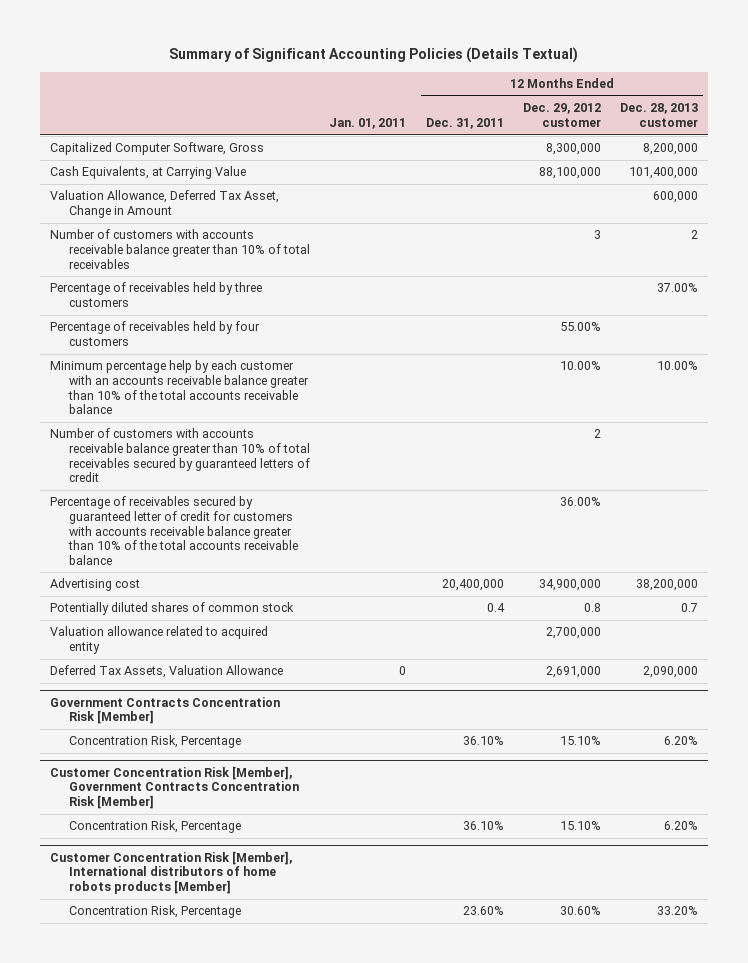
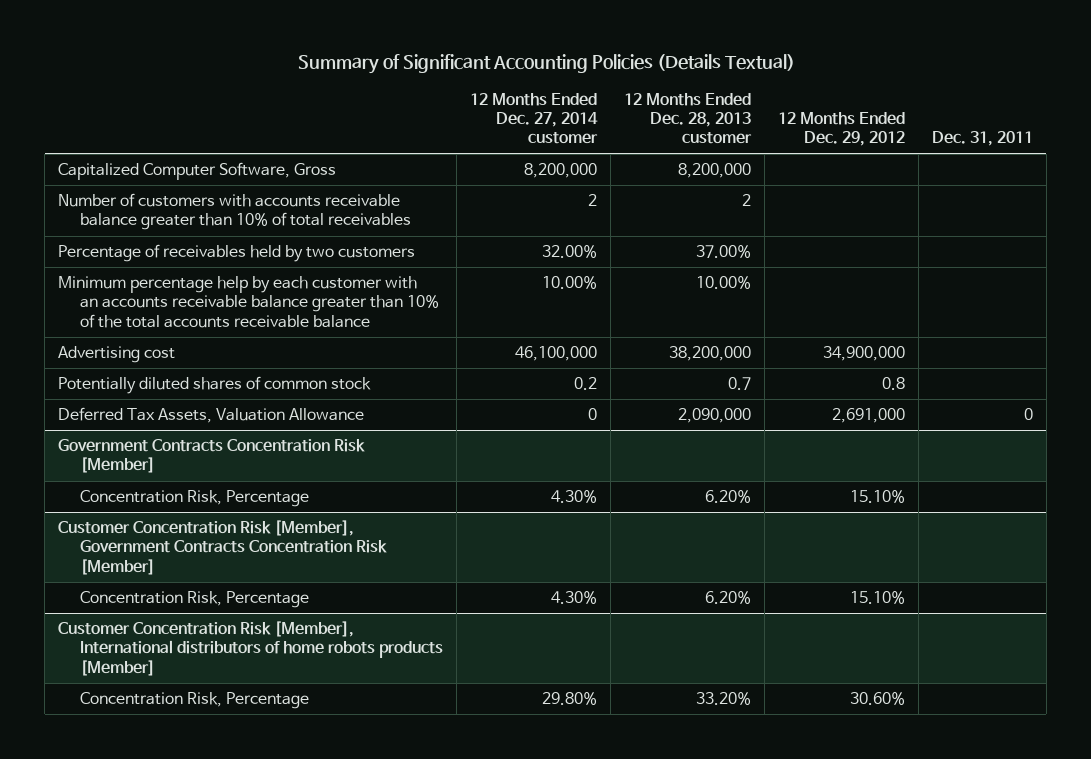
- | Jan. 01, 2011 | 12 Months Ended Dec. 31, 2011 | 12 Months Ended Dec. 29, 2012 customer | 12 Months Ended Dec. 28, 2013 customer
+ | 12 Months Ended Dec. 27, 2014 customer | 12 Months Ended Dec. 28, 2013 customer | 12 Months Ended Dec. 29, 2012 | Dec. 31, 2011
- Cash Equivalents, at Carrying Value | | | 88,100,000 | 101,400,000
- Valuation Allowance, Deferred Tax Asset, Change in Amount | | | | 600,000
- Percentage of receivables held by three customers | | | | 37.00%
- Percentage of receivables held by four customers | | | 55.00% |
+ Percentage of receivables held by two customers | 32.00% | 37.00% | |
- Number of customers with accounts receivable balance greater than 10% of total receivables secured by guaranteed letters of credit | | | 2 |
- Percentage of receivables secured by guaranteed letter of credit for customers with accounts receivable balance greater than 10% of the total accounts receivable balance | | | 36.00% |
- Valuation allowance related to acquired entity | | | 2,700,000 |

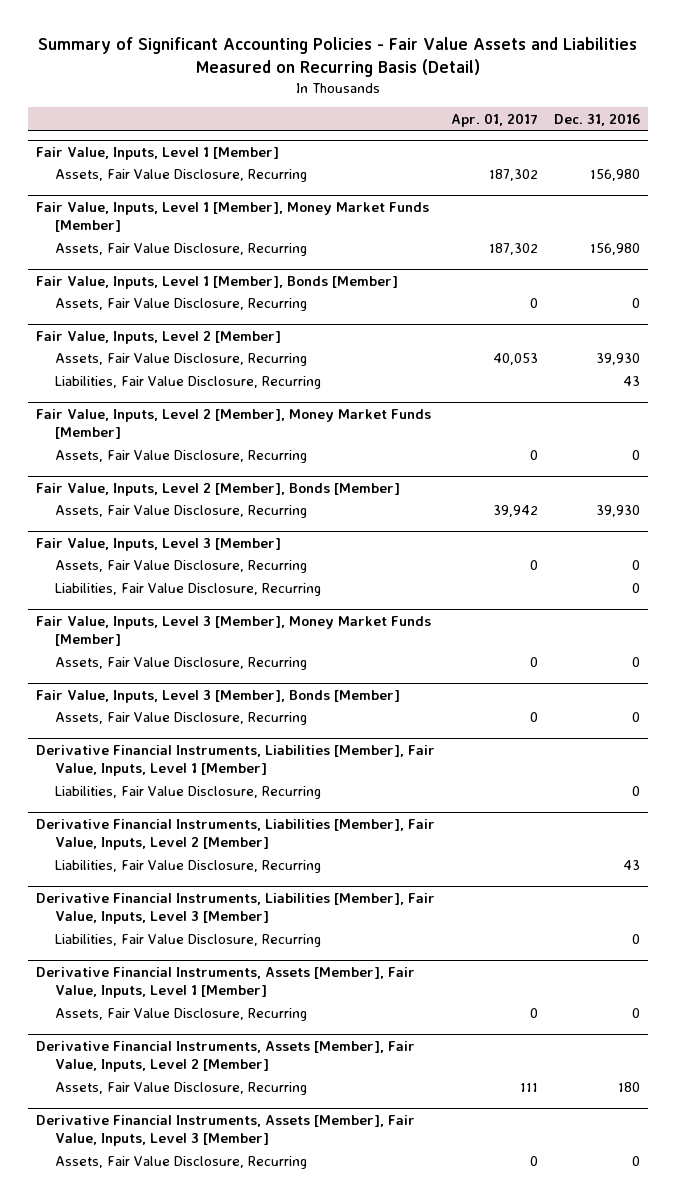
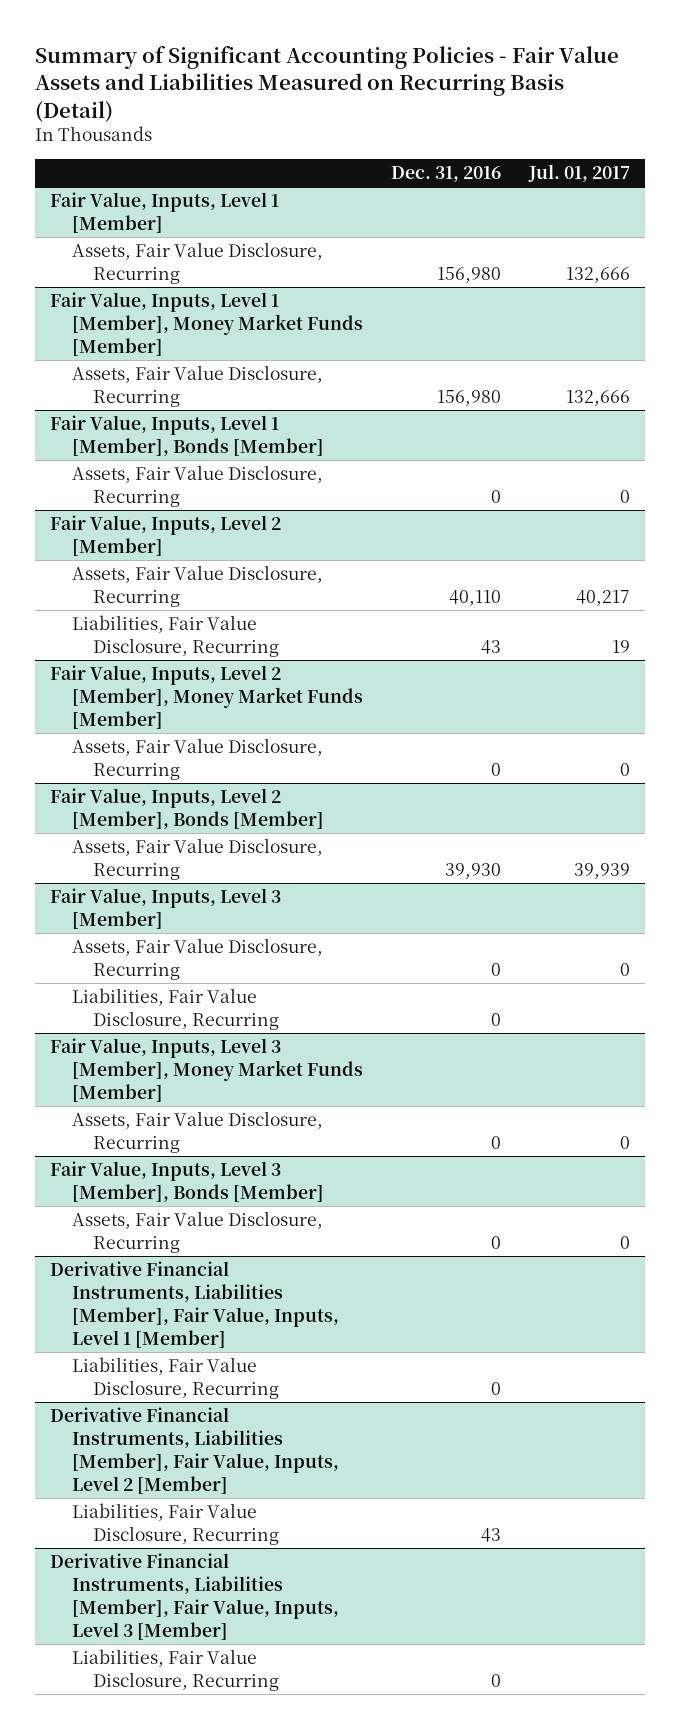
- | Apr. 01, 2017 | Dec. 31, 2016
+ | Dec. 31, 2016 | Jul. 01, 2017
@ Fair Value, Inputs, Level 2 [Member]
- Assets, Fair Value Disclosure, Recurring | 40,053 | 39,930
+ Assets, Fair Value Disclosure, Recurring | 40,110 | 40,217
- Derivative Financial Instruments, Assets [Member], Fair Value, Inputs, Level 1 [Member]
- Assets, Fair Value Disclosure, Recurring | 0 | 0
- Derivative Financial Instruments, Assets [Member], Fair Value, Inputs, Level 2 [Member]
- Assets, Fair Value Disclosure, Recurring | 111 | 180
- Derivative Financial Instruments, Assets [Member], Fair Value, Inputs, Level 3 [Member]
- Assets, Fair Value Disclosure, Recurring | 0 | 0

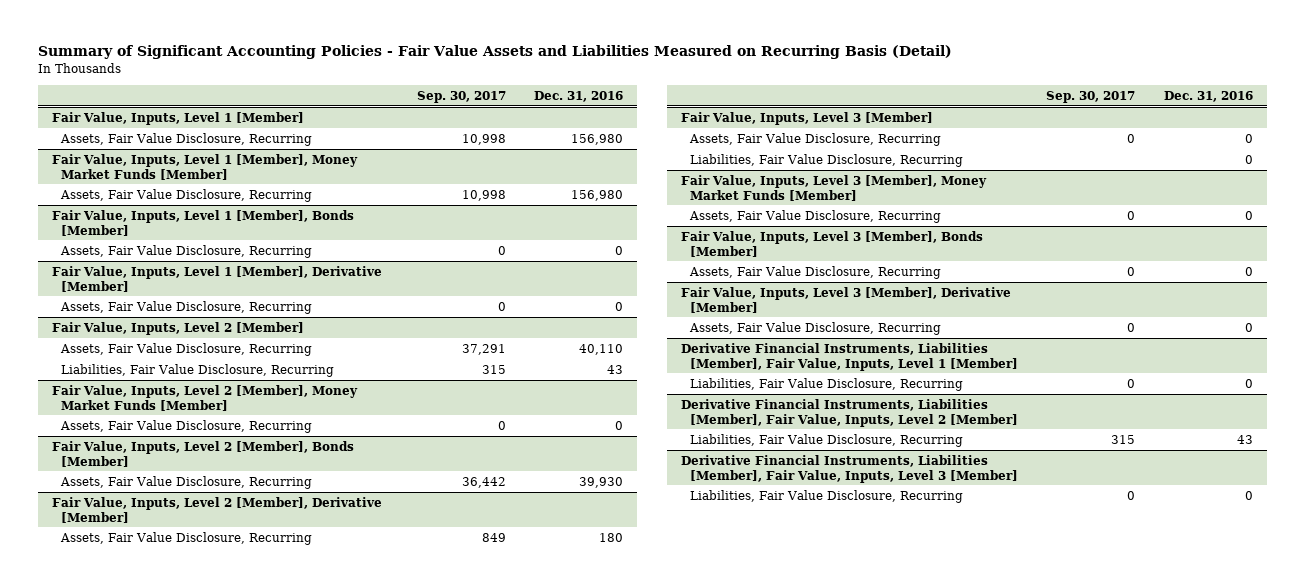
- | Dec. 31, 2016 | Jul. 01, 2017
+ | Sep. 30, 2017 | Dec. 31, 2016
+ Fair Value, Inputs, Level 1 [Member], Derivative [Member]
+ Assets, Fair Value Disclosure, Recurring | 0 | 0
+ Fair Value, Inputs, Level 2 [Member], Derivative [Member]
+ Assets, Fair Value Disclosure, Recurring | 849 | 180
+ Fair Value, Inputs, Level 3 [Member], Derivative [Member]
+ Assets, Fair Value Disclosure, Recurring | 0 | 0

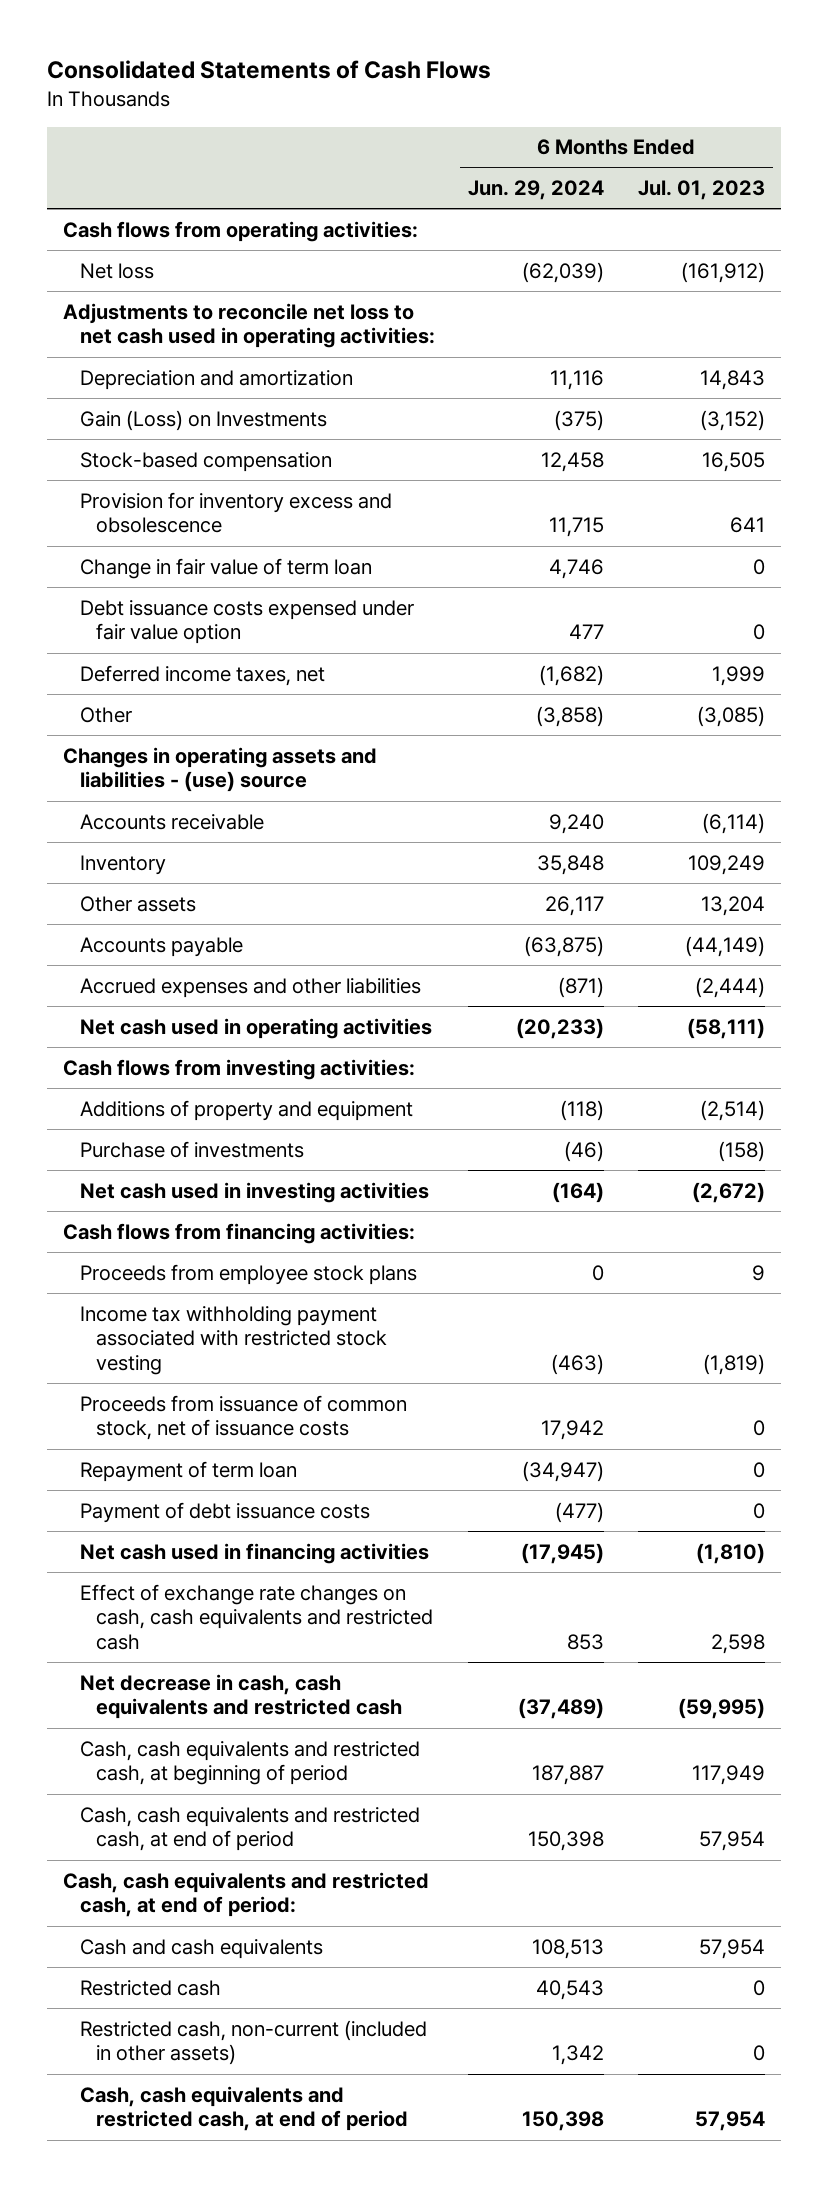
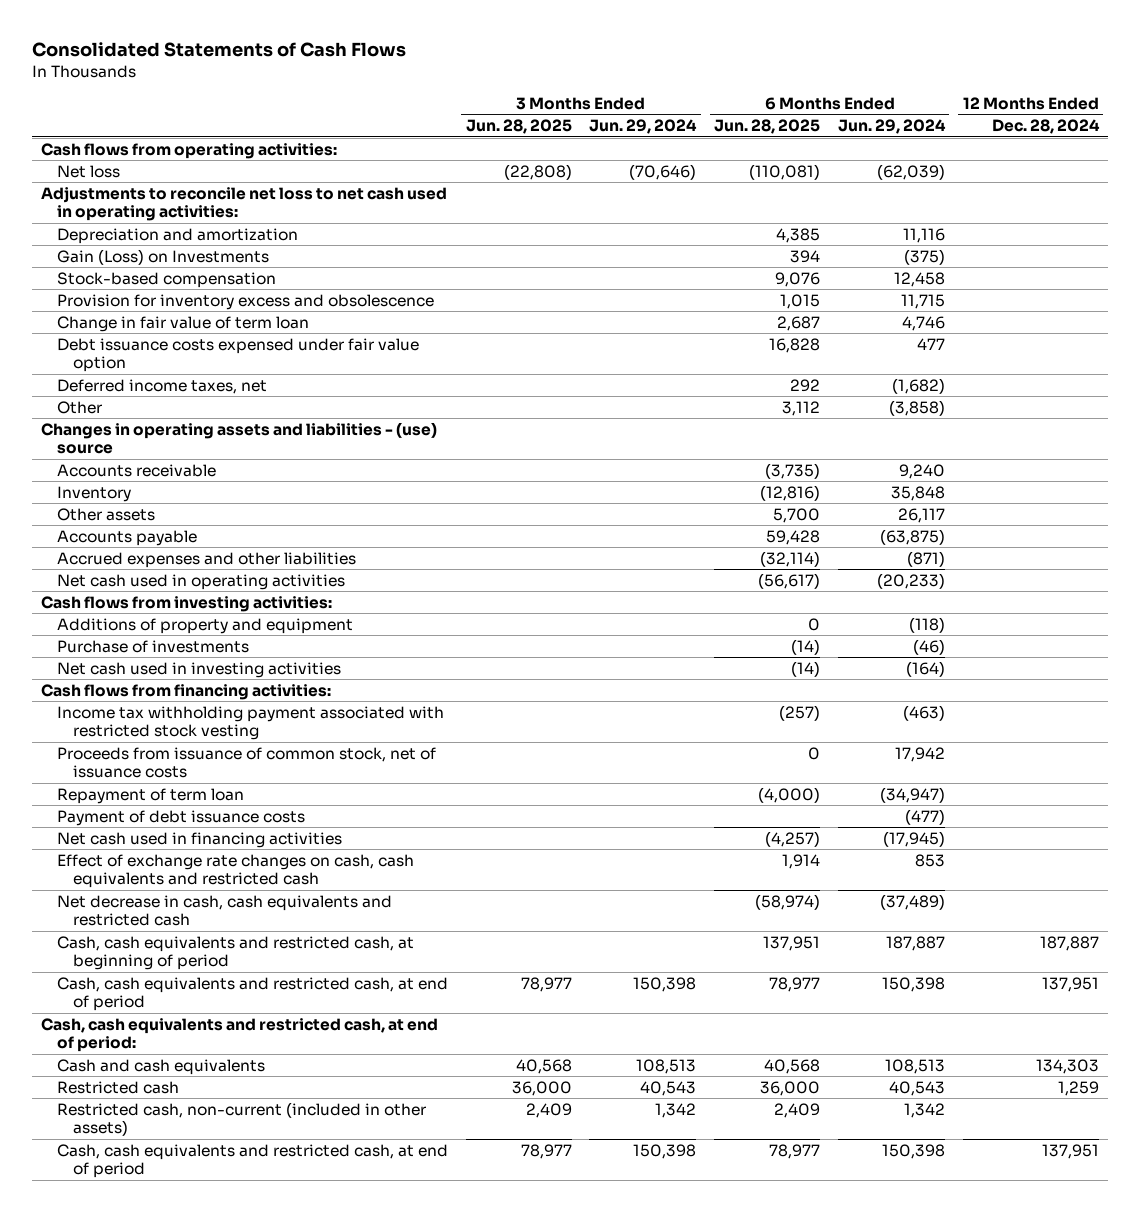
- | 6 Months Ended Jun. 29, 2024 | 6 Months Ended Jul. 01, 2023
+ | 3 Months Ended Jun. 28, 2025 | 3 Months Ended Jun. 29, 2024 | 6 Months Ended Jun. 28, 2025 | 6 Months Ended Jun. 29, 2024 | 12 Months Ended Dec. 28, 2024
- Proceeds from employee stock plans | 0 | 9

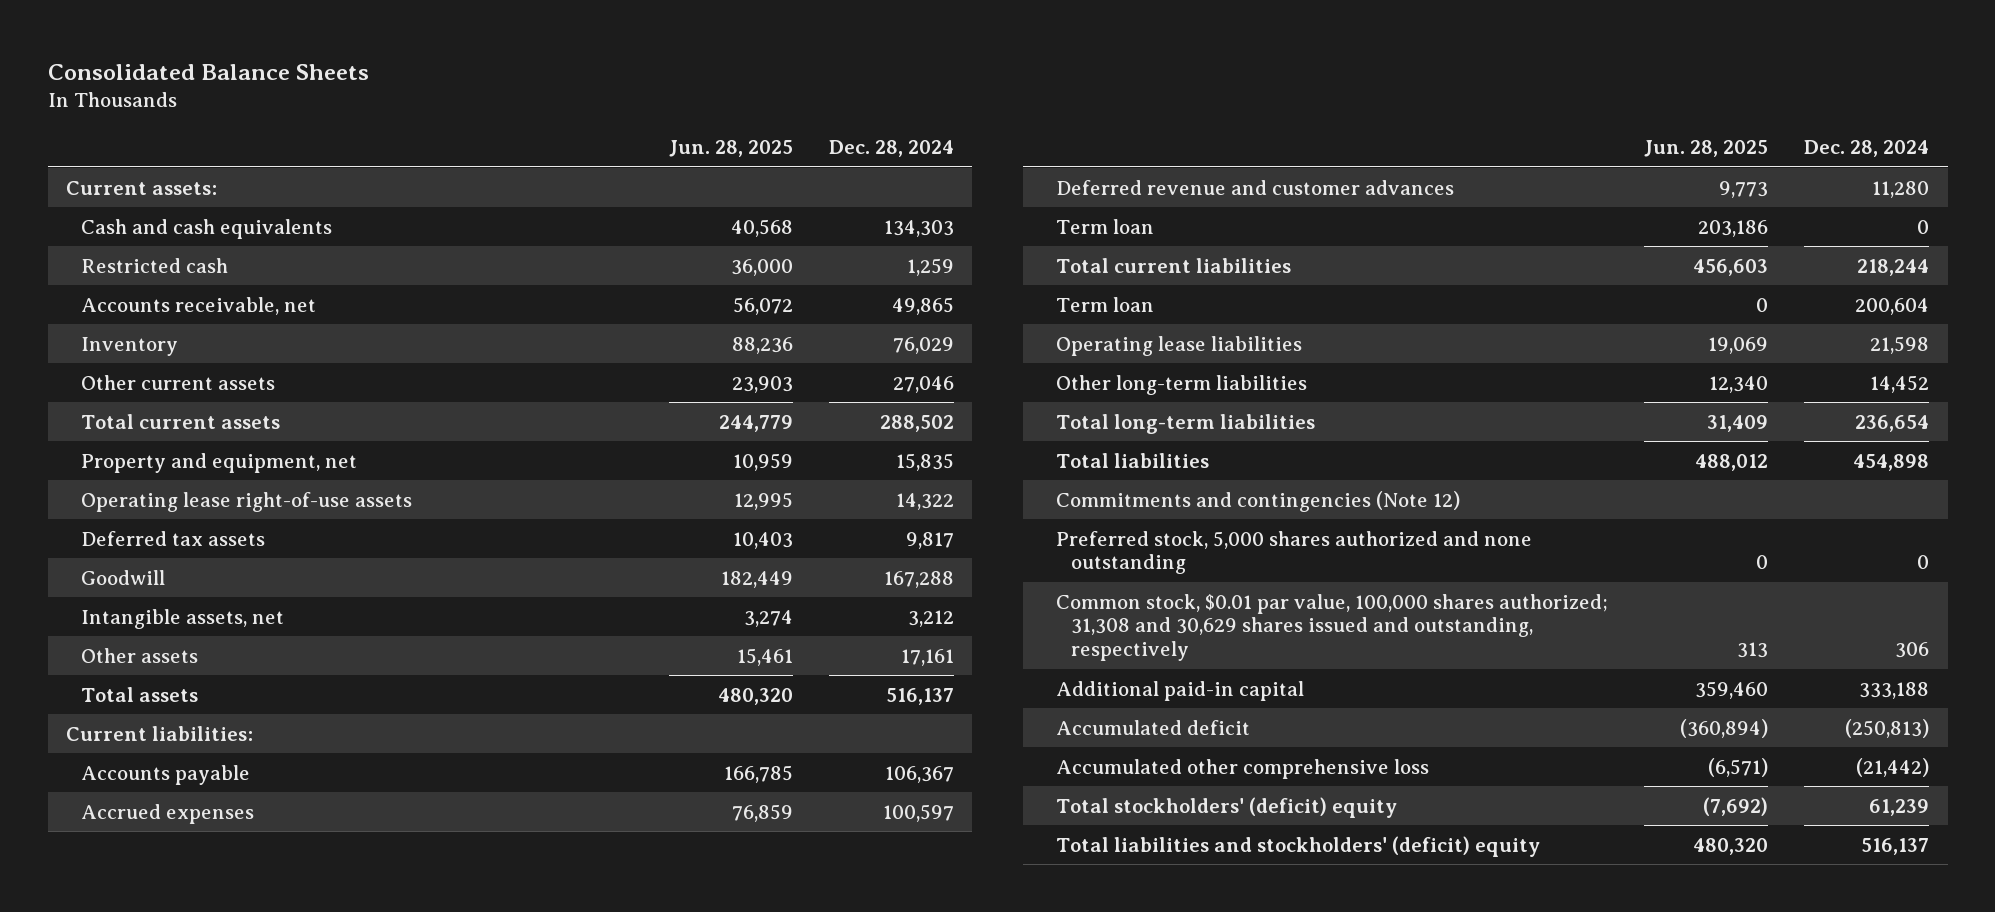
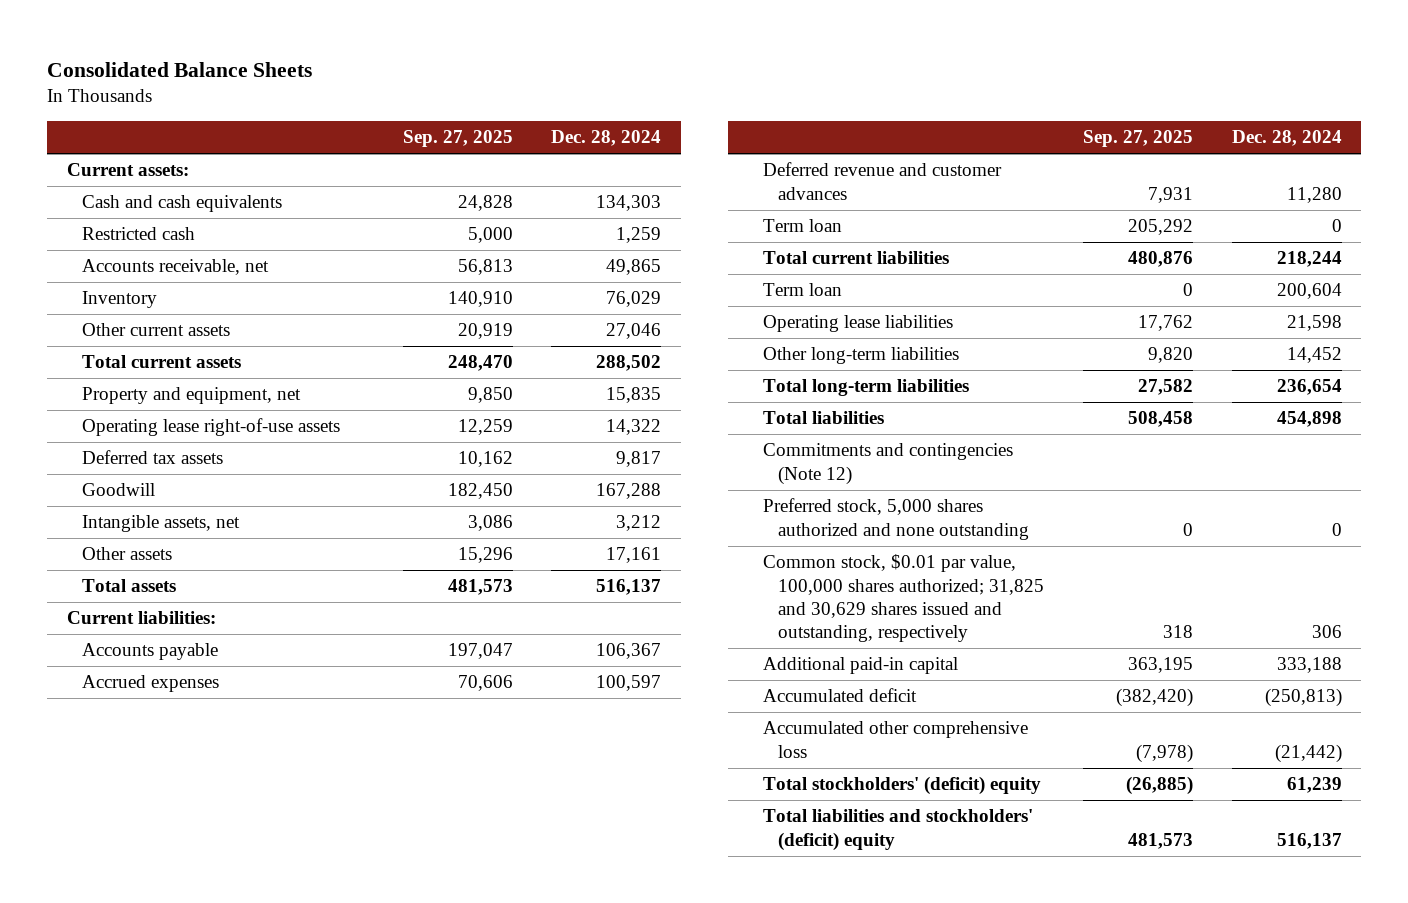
- | Jun. 28, 2025 | Dec. 28, 2024
+ | Sep. 27, 2025 | Dec. 28, 2024
- Common stock, $0.01 par value, 100,000 shares authorized; 31,308 and 30,629 shares issued and outstanding, respectively | 313 | 306
+ Common stock, $0.01 par value, 100,000 shares authorized; 31,825 and 30,629 shares issued and outstanding, respectively | 318 | 306

